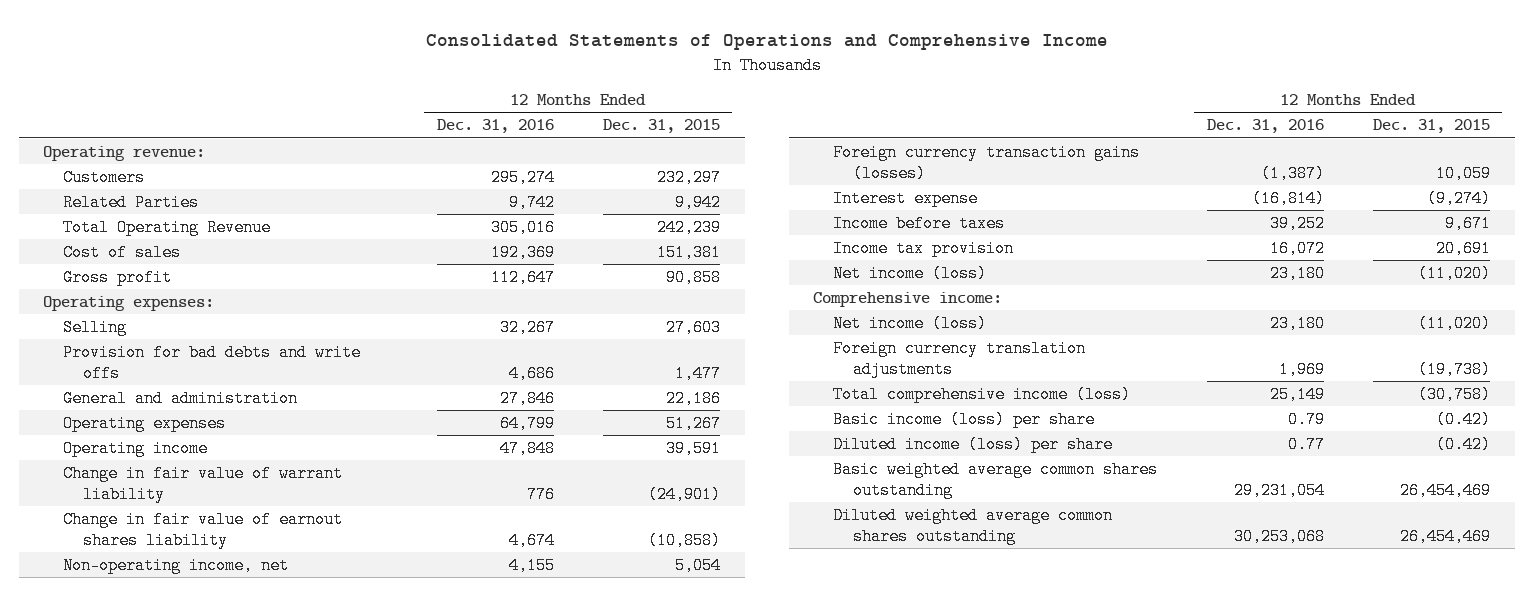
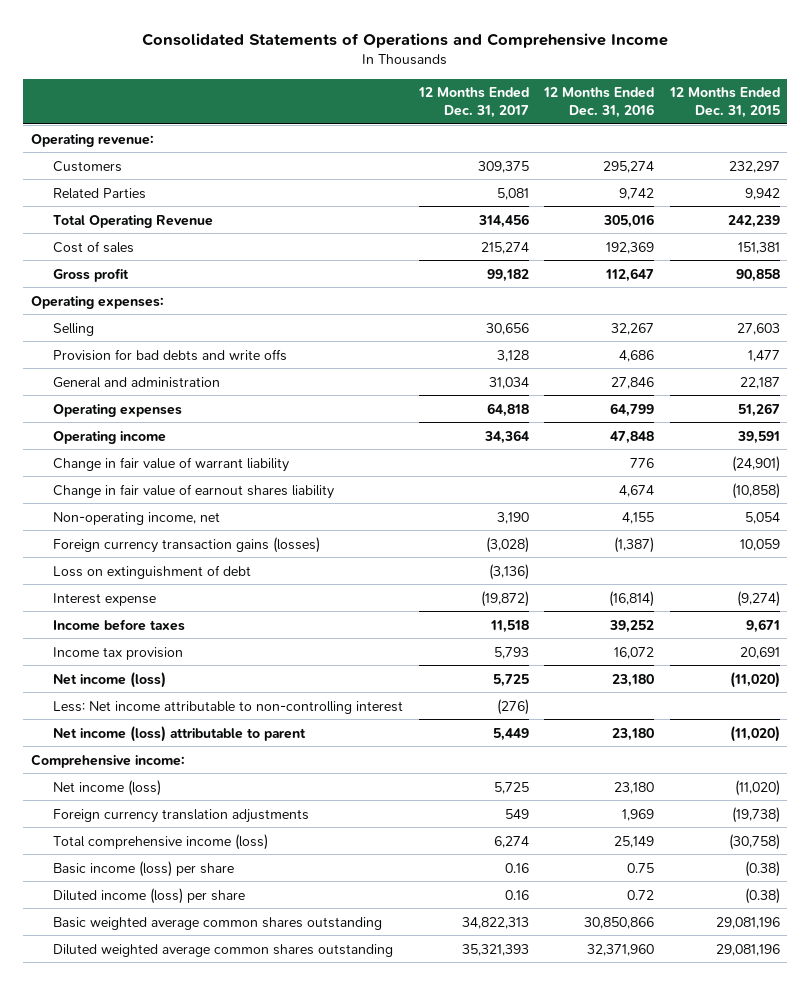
- | 12 Months Ended Dec. 31, 2016 | 12 Months Ended Dec. 31, 2015
+ | 12 Months Ended Dec. 31, 2017 | 12 Months Ended Dec. 31, 2016 | 12 Months Ended Dec. 31, 2015
- General and administration | 27,846 | 22,186
+ General and administration | 31,034 | 27,846 | 22,187
+ Loss on extinguishment of debt | (3,136) | |
+ Less: Net income attributable to non-controlling interest | (276) | |
+ Net income (loss) attributable to parent | 5,449 | 23,180 | (11,020)
- Basic income (loss) per share | 0.79 | (0.42)
- Diluted income (loss) per share | 0.77 | (0.42)
- Basic weighted average common shares outstanding | 29,231,054 | 26,454,469
- Diluted weighted average common shares outstanding | 30,253,068 | 26,454,469
+ Basic income (loss) per share | 0.16 | 0.75 | (0.38)
+ Diluted income (loss) per share | 0.16 | 0.72 | (0.38)
+ Basic weighted average common shares outstanding | 34,822,313 | 30,850,866 | 29,081,196
+ Diluted weighted average common shares outstanding | 35,321,393 | 32,371,960 | 29,081,196

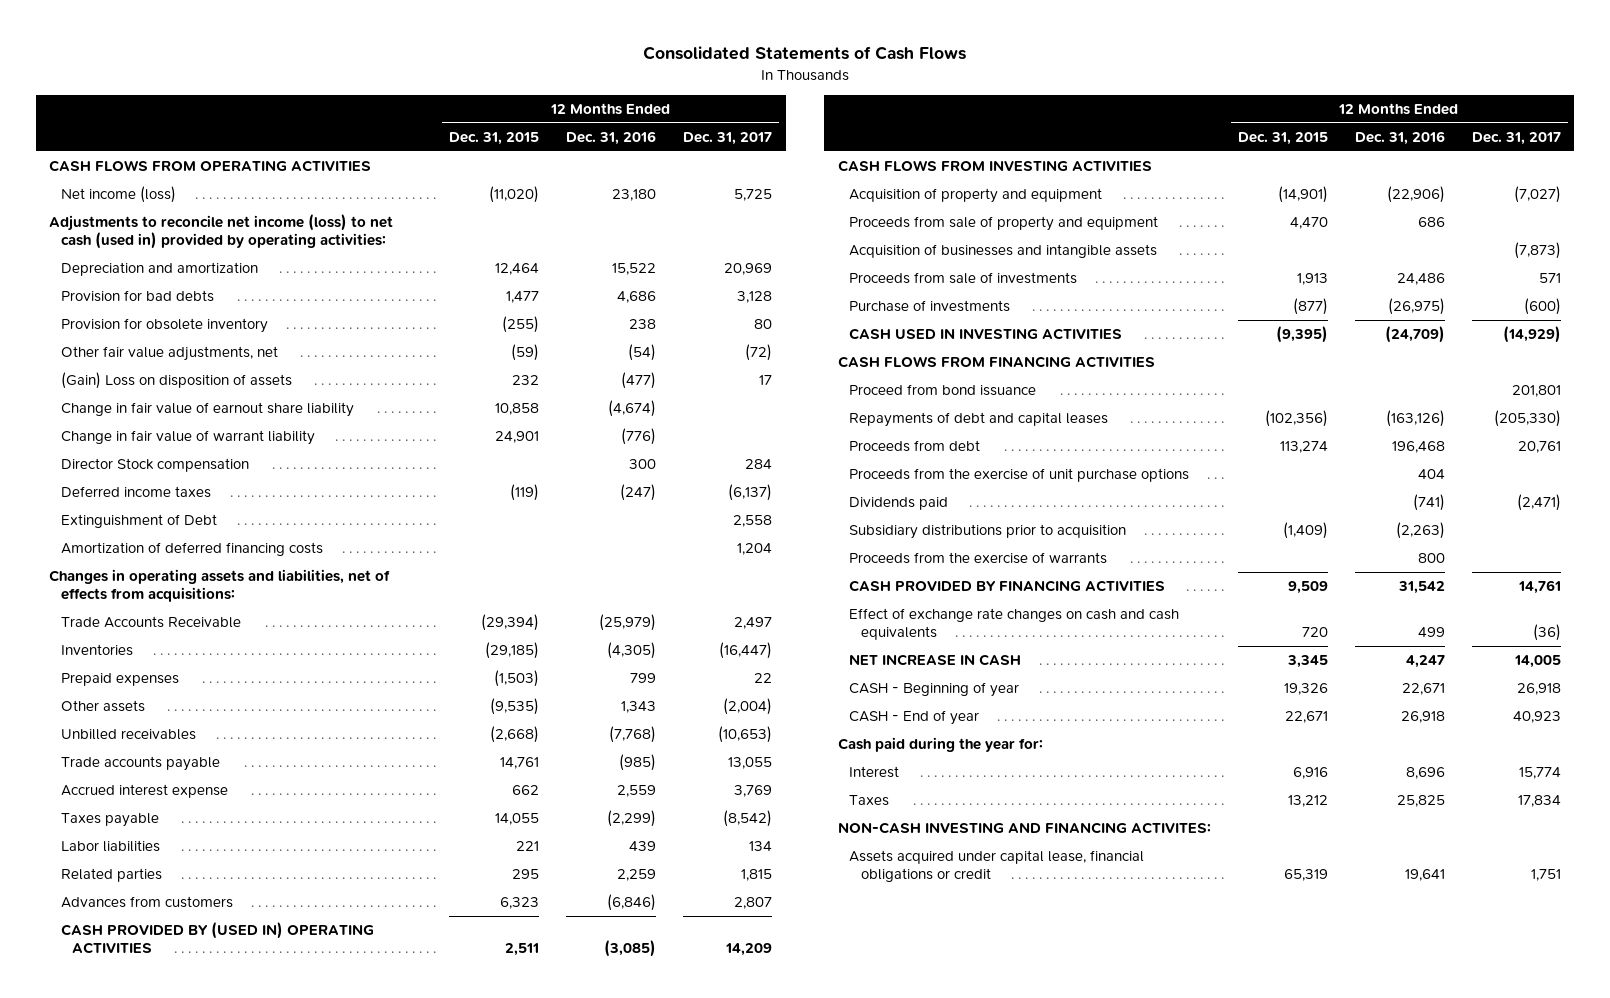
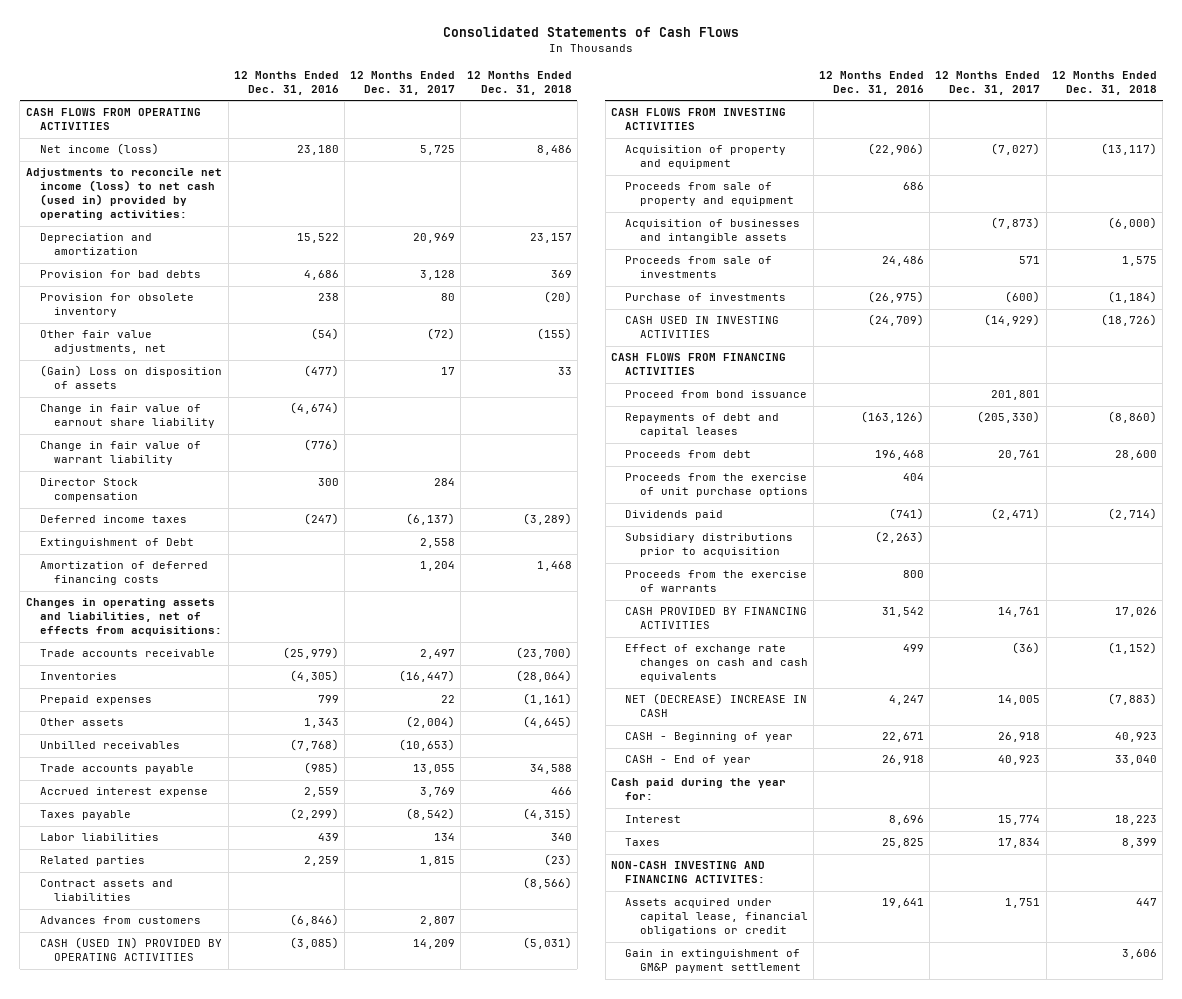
- | 12 Months Ended Dec. 31, 2015 | 12 Months Ended Dec. 31, 2016 | 12 Months Ended Dec. 31, 2017
+ | 12 Months Ended Dec. 31, 2016 | 12 Months Ended Dec. 31, 2017 | 12 Months Ended Dec. 31, 2018
- Trade Accounts Receivable | (29,394) | (25,979) | 2,497
+ Trade accounts receivable | (25,979) | 2,497 | (23,700)
+ Contract assets and liabilities | | | (8,566)
- CASH PROVIDED BY (USED IN) OPERATING ACTIVITIES | 2,511 | (3,085) | 14,209
+ CASH (USED IN) PROVIDED BY OPERATING ACTIVITIES | (3,085) | 14,209 | (5,031)
- NET INCREASE IN CASH | 3,345 | 4,247 | 14,005
+ NET (DECREASE) INCREASE IN CASH | 4,247 | 14,005 | (7,883)
+ Gain in extinguishment of GM&P payment settlement | | | 3,606

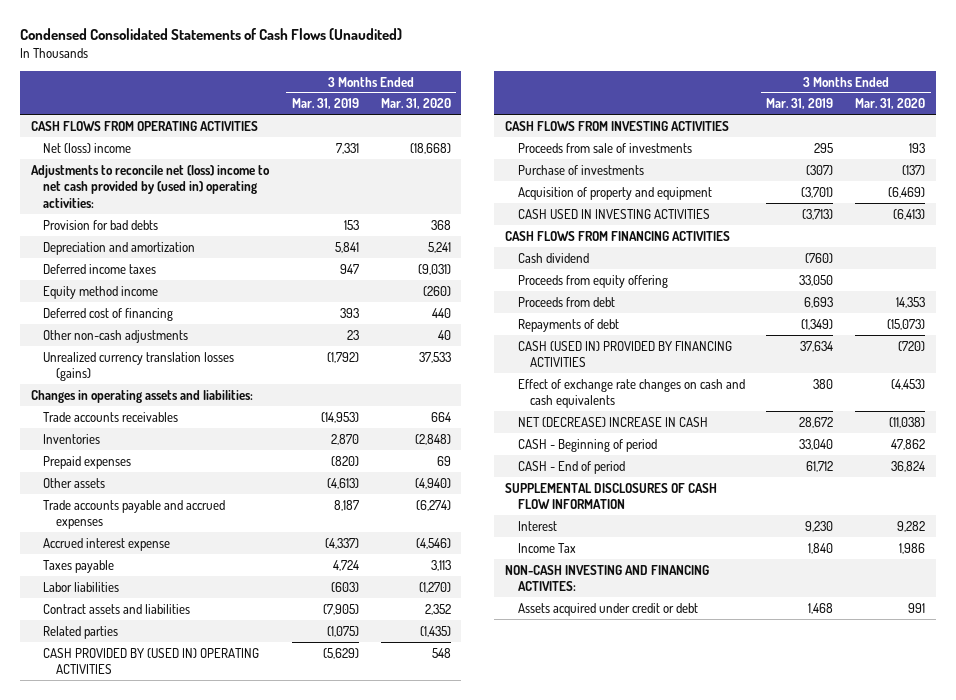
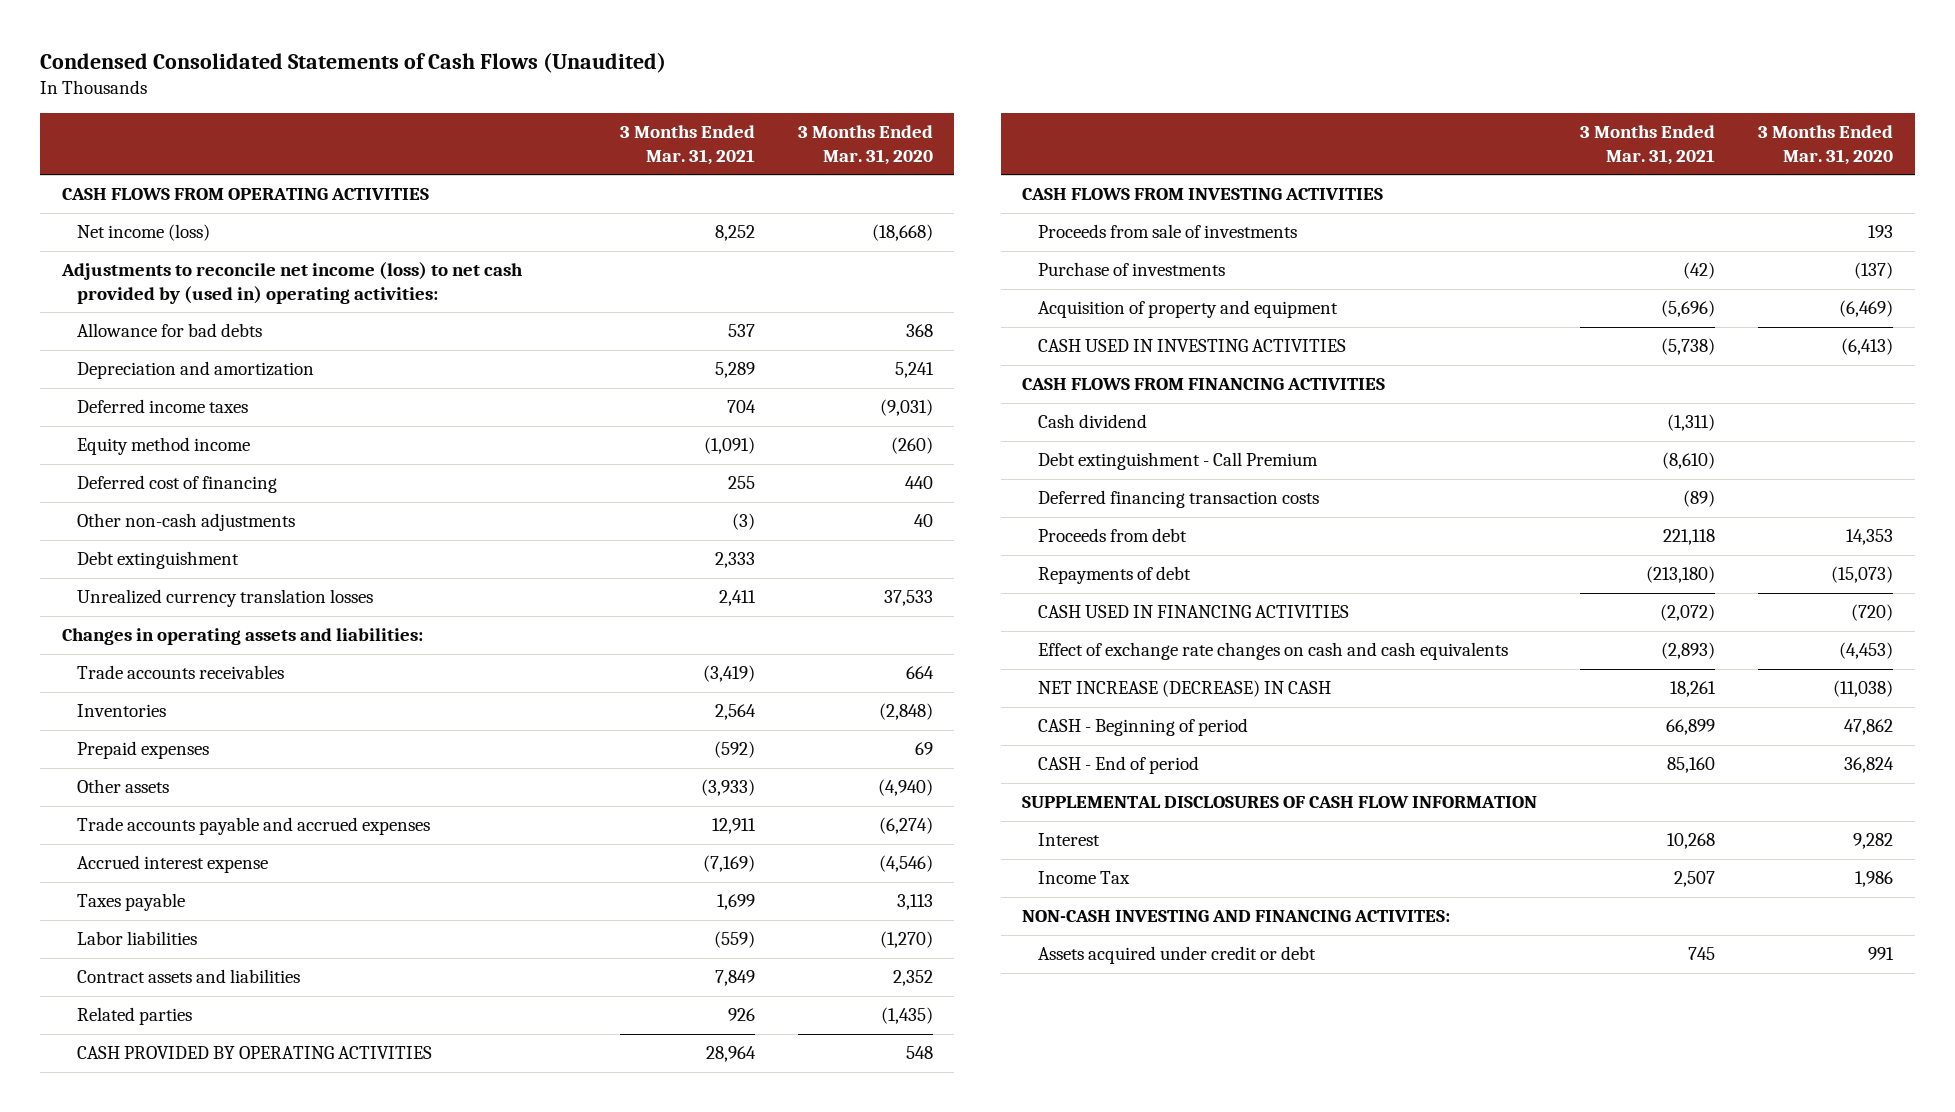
- | 3 Months Ended Mar. 31, 2019 | 3 Months Ended Mar. 31, 2020
+ | 3 Months Ended Mar. 31, 2021 | 3 Months Ended Mar. 31, 2020
- Net (loss) income | 7,331 | (18,668)
- Adjustments to reconcile net (loss) income to net cash provided by (used in) operating activities:
- Provision for bad debts | 153 | 368
+ Net income (loss) | 8,252 | (18,668)
+ Adjustments to reconcile net income (loss) to net cash provided by (used in) operating activities:
+ Allowance for bad debts | 537 | 368
- Unrealized currency translation losses (gains) | (1,792) | 37,533
+ Debt extinguishment | 2,333 |
+ Unrealized currency translation losses | 2,411 | 37,533
- CASH PROVIDED BY (USED IN) OPERATING ACTIVITIES | (5,629) | 548
+ CASH PROVIDED BY OPERATING ACTIVITIES | 28,964 | 548
- Proceeds from equity offering | 33,050 |
+ Debt extinguishment - Call Premium | (8,610) |
+ Deferred financing transaction costs | (89) |
- CASH (USED IN) PROVIDED BY FINANCING ACTIVITIES | 37,634 | (720)
+ CASH USED IN FINANCING ACTIVITIES | (2,072) | (720)
- NET (DECREASE) INCREASE IN CASH | 28,672 | (11,038)
+ NET INCREASE (DECREASE) IN CASH | 18,261 | (11,038)

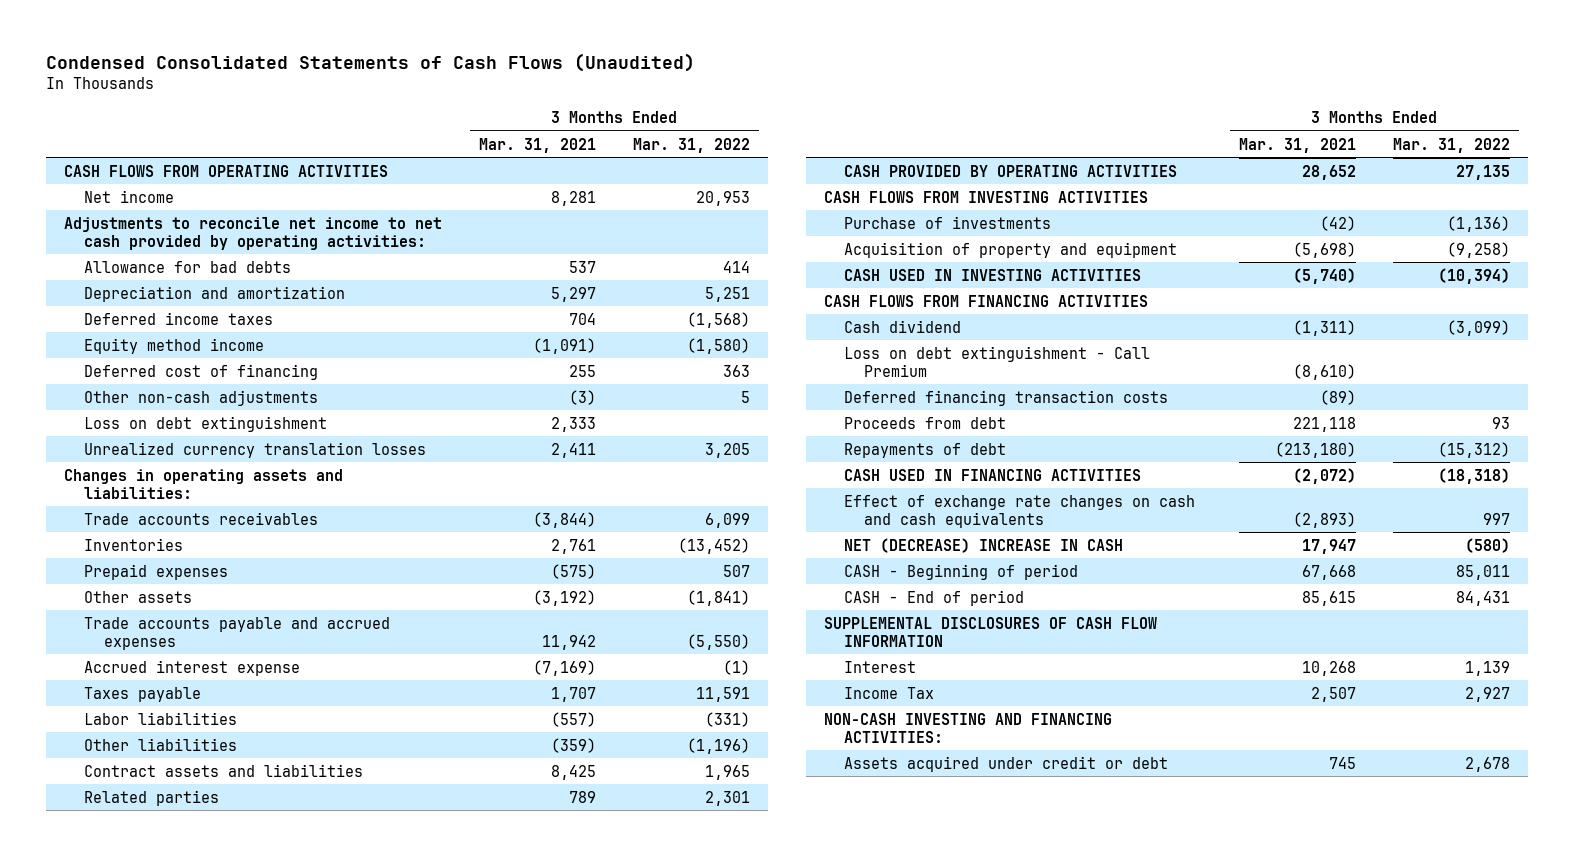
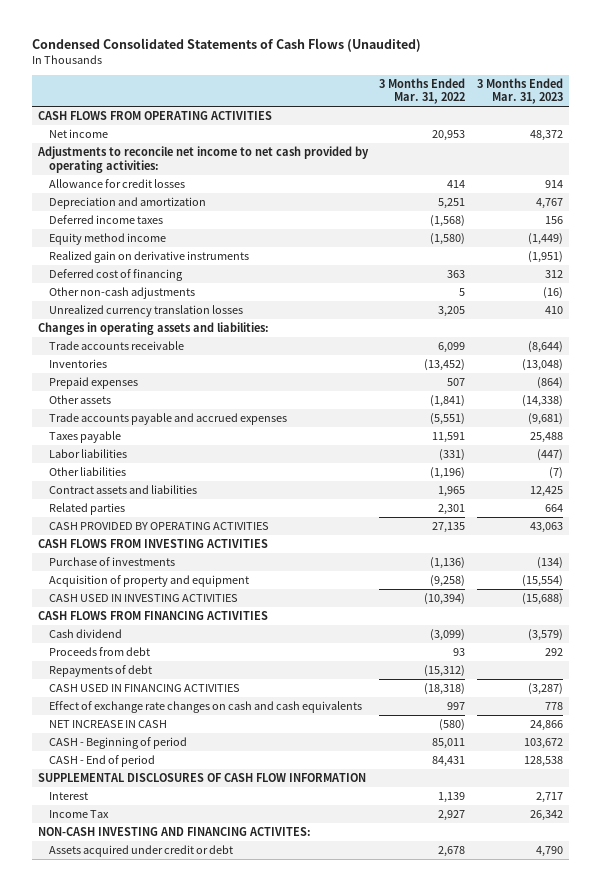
- | 3 Months Ended Mar. 31, 2021 | 3 Months Ended Mar. 31, 2022
+ | 3 Months Ended Mar. 31, 2022 | 3 Months Ended Mar. 31, 2023
- Allowance for bad debts | 537 | 414
+ Allowance for credit losses | 414 | 914
+ Realized gain on derivative instruments | | (1,951)
- Loss on debt extinguishment | 2,333 |
- Trade accounts receivables | (3,844) | 6,099
+ Trade accounts receivable | 6,099 | (8,644)
- Trade accounts payable and accrued expenses | 11,942 | (5,550)
- Accrued interest expense | (7,169) | (1)
+ Trade accounts payable and accrued expenses | (5,551) | (9,681)
- Loss on debt extinguishment - Call Premium | (8,610) |
- Deferred financing transaction costs | (89) |
- NET (DECREASE) INCREASE IN CASH | 17,947 | (580)
+ NET INCREASE IN CASH | (580) | 24,866
- NON-CASH INVESTING AND FINANCING ACTIVITIES:
+ NON-CASH INVESTING AND FINANCING ACTIVITES:

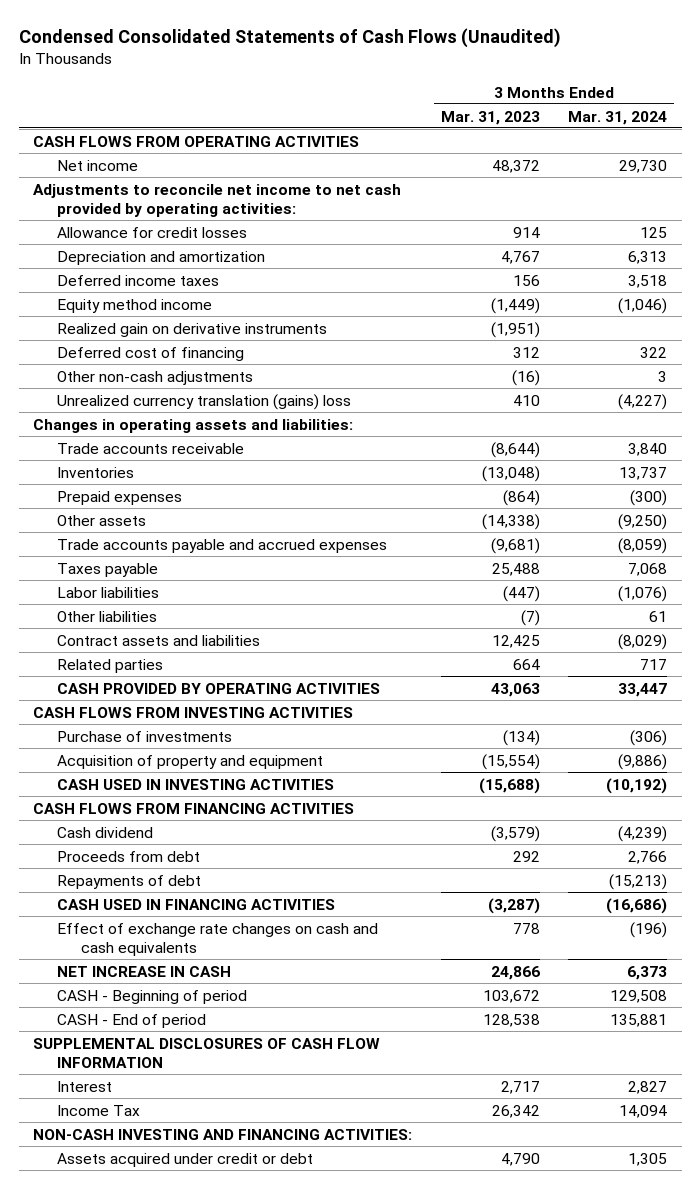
- | 3 Months Ended Mar. 31, 2022 | 3 Months Ended Mar. 31, 2023
+ | 3 Months Ended Mar. 31, 2023 | 3 Months Ended Mar. 31, 2024
- Unrealized currency translation losses | 3,205 | 410
+ Unrealized currency translation (gains) loss | 410 | (4,227)
- NON-CASH INVESTING AND FINANCING ACTIVITES:
+ NON-CASH INVESTING AND FINANCING ACTIVITIES:

